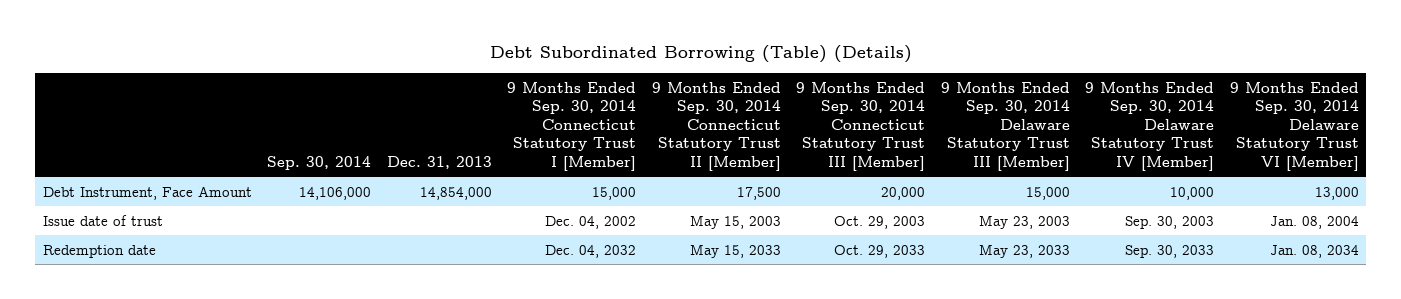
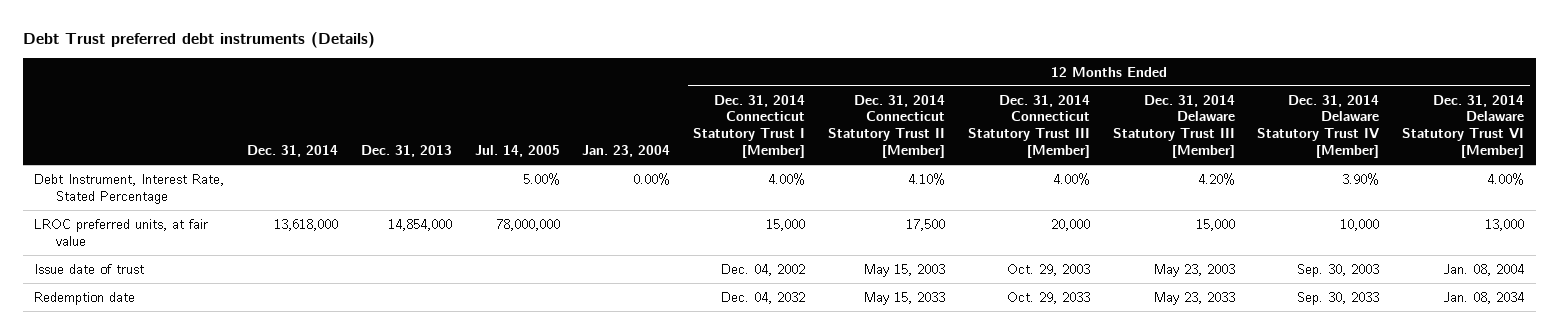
- Debt Subordinated Borrowing (Table) (Details)
+ Debt Trust preferred debt instruments (Details)
- | Sep. 30, 2014 | Dec. 31, 2013 | 9 Months Ended Sep. 30, 2014 Connecticut Statutory Trust I [Member] | 9 Months Ended Sep. 30, 2014 Connecticut Statutory Trust II [Member] | 9 Months Ended Sep. 30, 2014 Connecticut Statutory Trust III [Member] | 9 Months Ended Sep. 30, 2014 Delaware Statutory Trust III [Member] | 9 Months Ended Sep. 30, 2014 Delaware Statutory Trust IV [Member] | 9 Months Ended Sep. 30, 2014 Delaware Statutory Trust VI [Member]
+ | Dec. 31, 2014 | Dec. 31, 2013 | Jul. 14, 2005 | Jan. 23, 2004 | 12 Months Ended Dec. 31, 2014 Connecticut Statutory Trust I [Member] | 12 Months Ended Dec. 31, 2014 Connecticut Statutory Trust II [Member] | 12 Months Ended Dec. 31, 2014 Connecticut Statutory Trust III [Member] | 12 Months Ended Dec. 31, 2014 Delaware Statutory Trust III [Member] | 12 Months Ended Dec. 31, 2014 Delaware Statutory Trust IV [Member] | 12 Months Ended Dec. 31, 2014 Delaware Statutory Trust VI [Member]
- Debt Instrument, Face Amount | 14,106,000 | 14,854,000 | 15,000 | 17,500 | 20,000 | 15,000 | 10,000 | 13,000
+ Debt Instrument, Interest Rate, Stated Percentage | | | 5.00% | 0.00% | 4.00% | 4.10% | 4.00% | 4.20% | 3.90% | 4.00%
+ LROC preferred units, at fair value | 13,618,000 | 14,854,000 | 78,000,000 | | 15,000 | 17,500 | 20,000 | 15,000 | 10,000 | 13,000

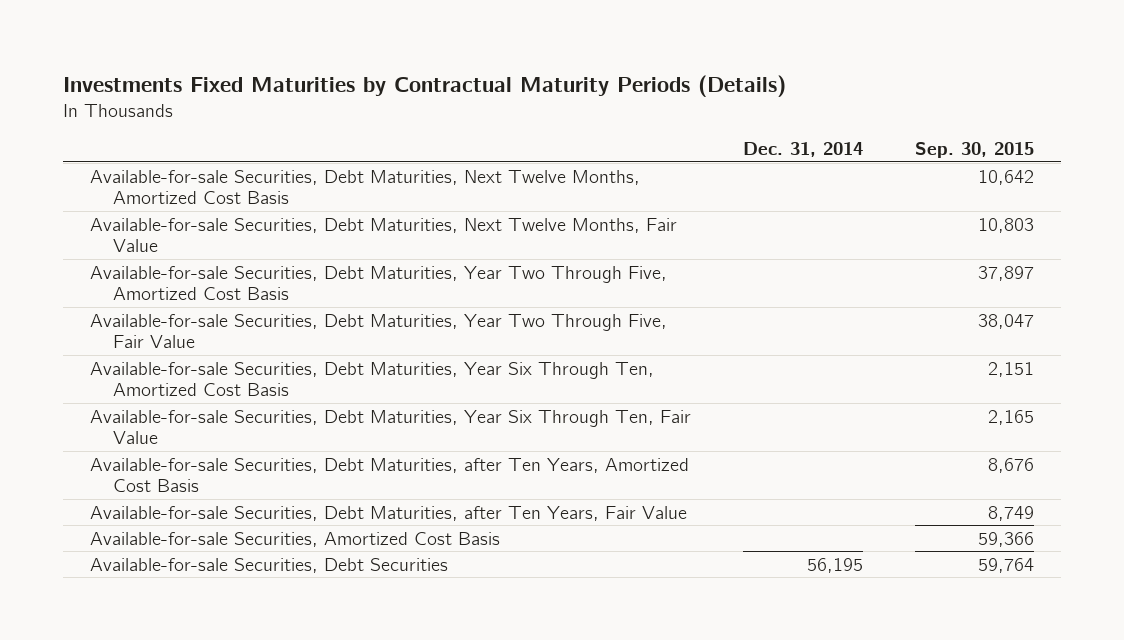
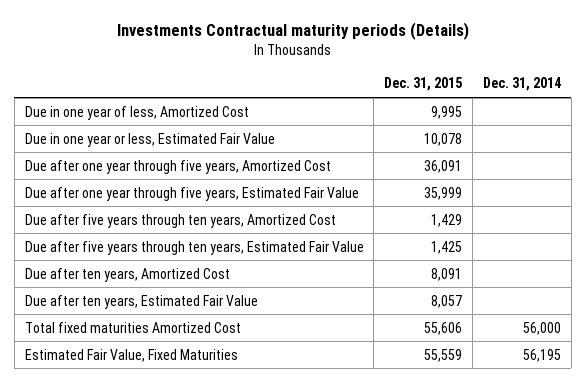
- Investments Fixed Maturities by Contractual Maturity Periods (Details)
+ Investments Contractual maturity periods (Details)
- | Dec. 31, 2014 | Sep. 30, 2015
+ | Dec. 31, 2015 | Dec. 31, 2014
- Available-for-sale Securities, Debt Maturities, Next Twelve Months, Amortized Cost Basis | | 10,642
- Available-for-sale Securities, Debt Maturities, Next Twelve Months, Fair Value | | 10,803
- Available-for-sale Securities, Debt Maturities, Year Two Through Five, Amortized Cost Basis | | 37,897
- Available-for-sale Securities, Debt Maturities, Year Two Through Five, Fair Value | | 38,047
- Available-for-sale Securities, Debt Maturities, Year Six Through Ten, Amortized Cost Basis | | 2,151
- Available-for-sale Securities, Debt Maturities, Year Six Through Ten, Fair Value | | 2,165
- Available-for-sale Securities, Debt Maturities, after Ten Years, Amortized Cost Basis | | 8,676
- Available-for-sale Securities, Debt Maturities, after Ten Years, Fair Value | | 8,749
- Available-for-sale Securities, Amortized Cost Basis | | 59,366
- Available-for-sale Securities, Debt Securities | 56,195 | 59,764
+ Due in one year of less, Amortized Cost | 9,995 |
+ Due in one year or less, Estimated Fair Value | 10,078 |
+ Due after one year through five years, Amortized Cost | 36,091 |
+ Due after one year through five years, Estimated Fair Value | 35,999 |
+ Due after five years through ten years, Amortized Cost | 1,429 |
+ Due after five years through ten years, Estimated Fair Value | 1,425 |
+ Due after ten years, Amortized Cost | 8,091 |
+ Due after ten years, Estimated Fair Value | 8,057 |
+ Total fixed maturities Amortized Cost | 55,606 | 56,000
+ Estimated Fair Value, Fixed Maturities | 55,559 | 56,195

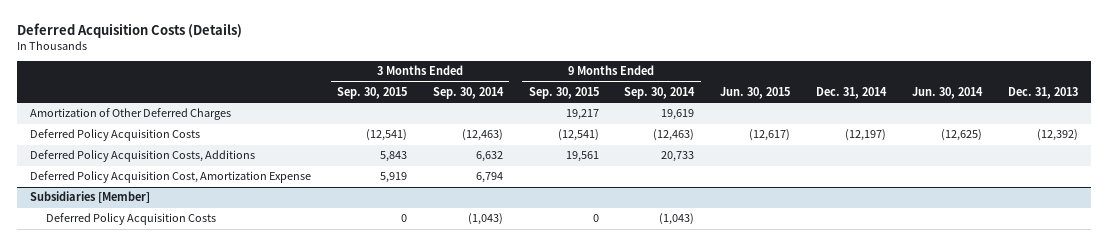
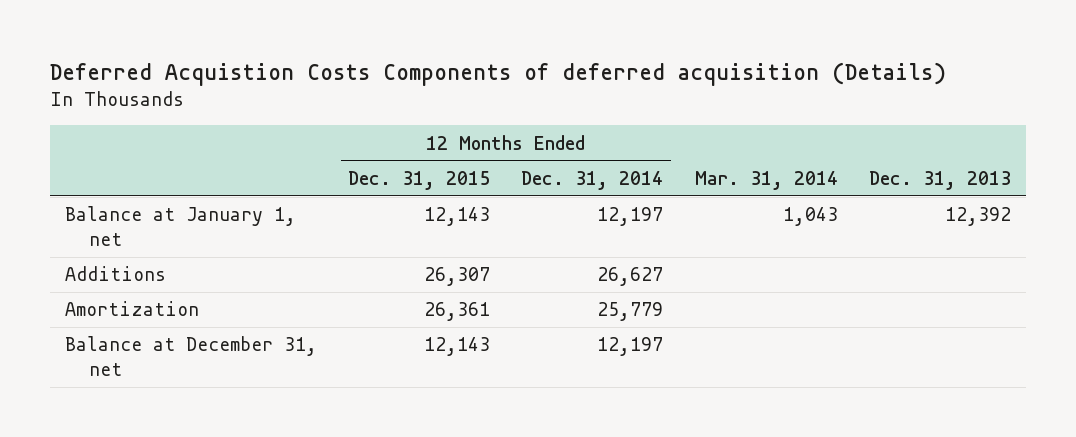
- Deferred Acquisition Costs (Details)
+ Deferred Acquistion Costs Components of deferred acquisition (Details)
- | 3 Months Ended Sep. 30, 2015 | 3 Months Ended Sep. 30, 2014 | 9 Months Ended Sep. 30, 2015 | 9 Months Ended Sep. 30, 2014 | Jun. 30, 2015 | Dec. 31, 2014 | Jun. 30, 2014 | Dec. 31, 2013
+ | 12 Months Ended Dec. 31, 2015 | 12 Months Ended Dec. 31, 2014 | Mar. 31, 2014 | Dec. 31, 2013
- Amortization of Other Deferred Charges | | | 19,217 | 19,619 | | | |
- Deferred Policy Acquisition Costs | (12,541) | (12,463) | (12,541) | (12,463) | (12,617) | (12,197) | (12,625) | (12,392)
- Deferred Policy Acquisition Costs, Additions | 5,843 | 6,632 | 19,561 | 20,733 | | | |
- Deferred Policy Acquisition Cost, Amortization Expense | 5,919 | 6,794 | | | | | |
- Subsidiaries [Member]
- Deferred Policy Acquisition Costs | 0 | (1,043) | 0 | (1,043) | | | |
+ Balance at January 1, net | 12,143 | 12,197 | 1,043 | 12,392
+ Additions | 26,307 | 26,627 | |
+ Amortization | 26,361 | 25,779 | |
+ Balance at December 31, net | 12,143 | 12,197 | |

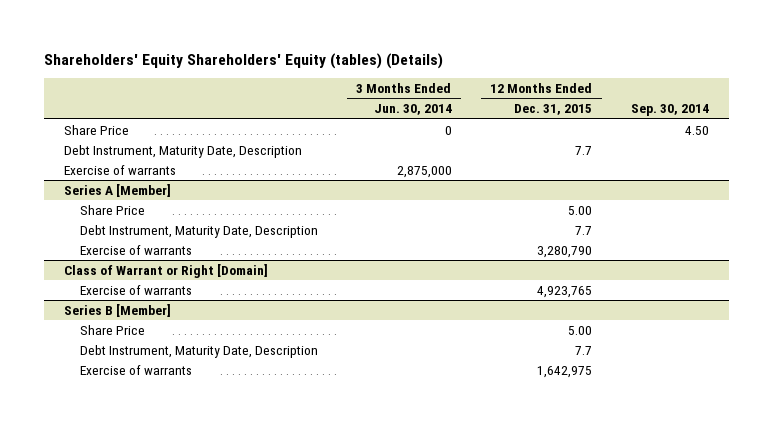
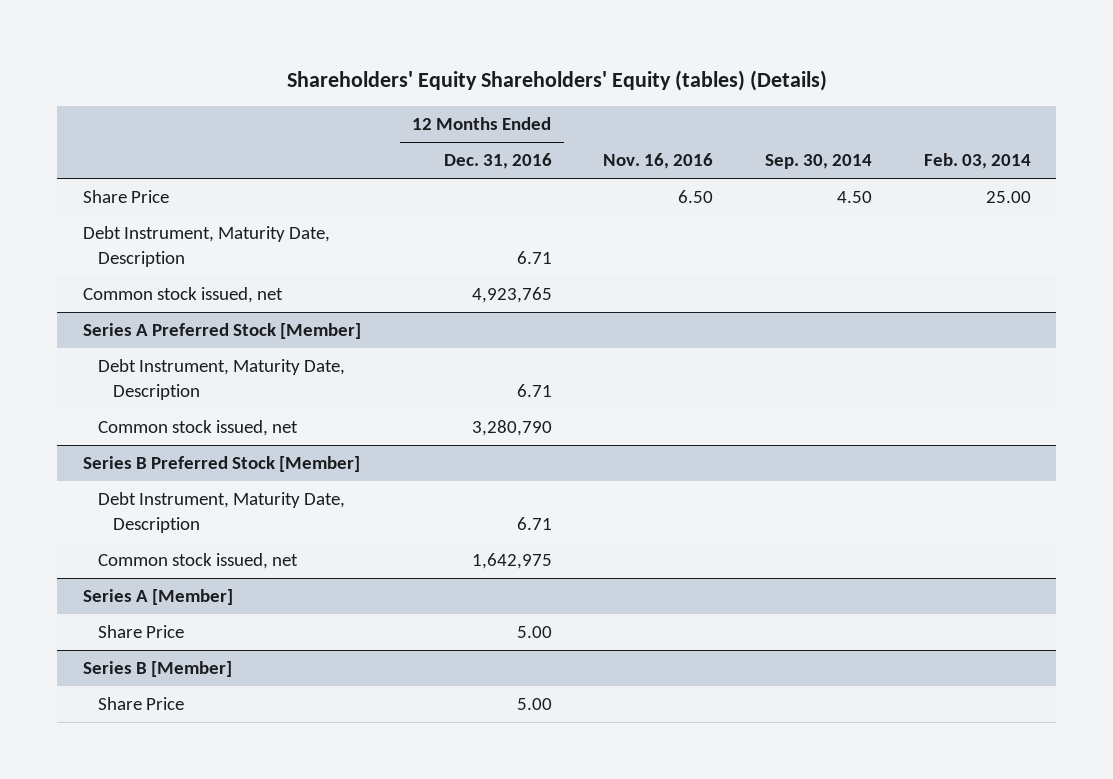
- | 3 Months Ended Jun. 30, 2014 | 12 Months Ended Dec. 31, 2015 | Sep. 30, 2014
+ | 12 Months Ended Dec. 31, 2016 | Nov. 16, 2016 | Sep. 30, 2014 | Feb. 03, 2014
- Exercise of warrants | 2,875,000 | |
+ Common stock issued, net | 4,923,765 | | |
+ Series A Preferred Stock [Member]
+ Debt Instrument, Maturity Date, Description | 6.71 | | |
+ Common stock issued, net | 3,280,790 | | |
+ Series B Preferred Stock [Member]
+ Debt Instrument, Maturity Date, Description | 6.71 | | |
+ Common stock issued, net | 1,642,975 | | |
@ Series A [Member]
- Debt Instrument, Maturity Date, Description | | 7.7 |
- Exercise of warrants | | 3,280,790 |
- Class of Warrant or Right [Domain]
- Exercise of warrants | | 4,923,765 |
@ Series B [Member]
- Debt Instrument, Maturity Date, Description | | 7.7 |
- Exercise of warrants | | 1,642,975 |

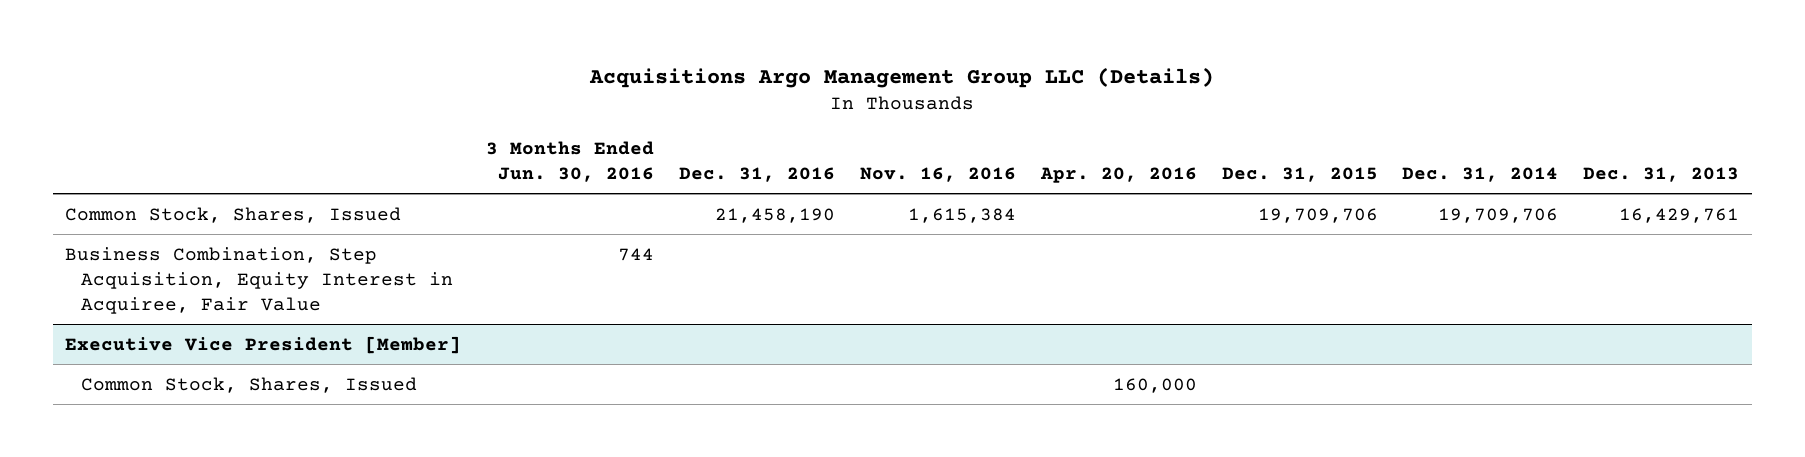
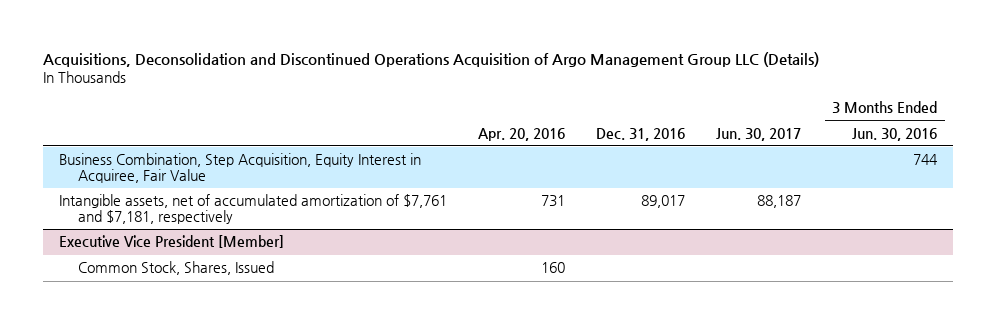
- Acquisitions Argo Management Group LLC (Details)
+ Acquisitions, Deconsolidation and Discontinued Operations Acquisition of Argo Management Group LLC (Details)
- | 3 Months Ended Jun. 30, 2016 | Dec. 31, 2016 | Nov. 16, 2016 | Apr. 20, 2016 | Dec. 31, 2015 | Dec. 31, 2014 | Dec. 31, 2013
+ | Apr. 20, 2016 | Dec. 31, 2016 | Jun. 30, 2017 | 3 Months Ended Jun. 30, 2016
- Common Stock, Shares, Issued | | 21,458,190 | 1,615,384 | | 19,709,706 | 19,709,706 | 16,429,761
+ Intangible assets, net of accumulated amortization of $7,761 and $7,181, respectively | 731 | 89,017 | 88,187 |
@ Executive Vice President [Member]
- Common Stock, Shares, Issued | | | | 160,000 | | |
+ Common Stock, Shares, Issued | 160 | | |

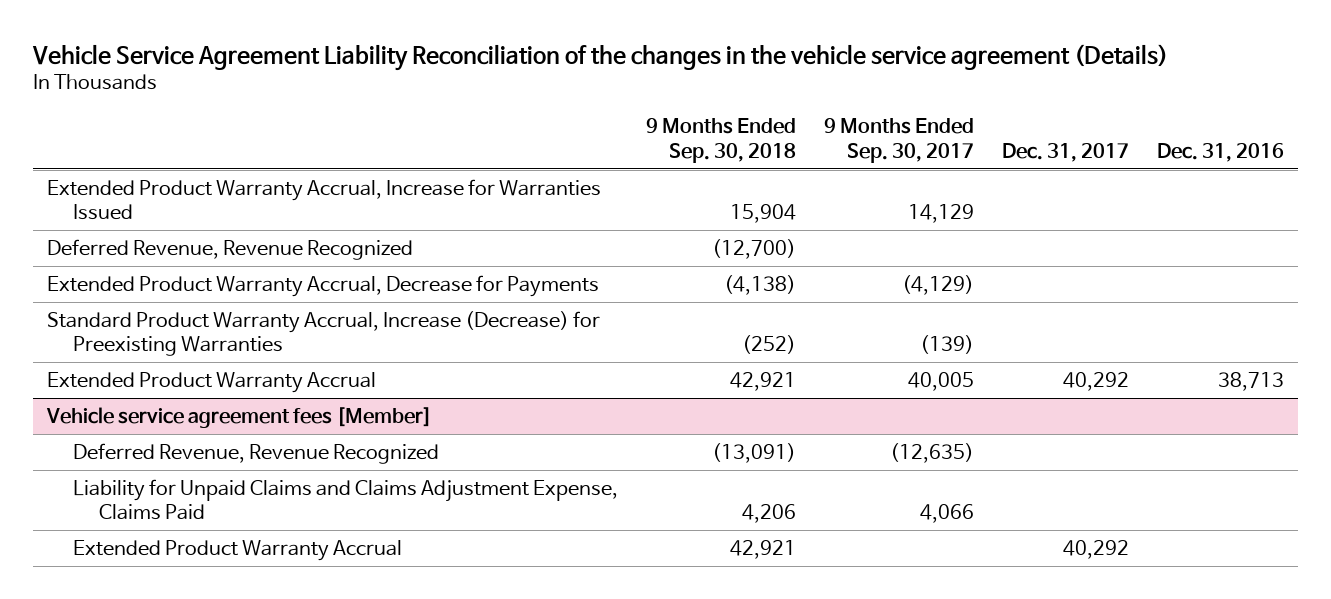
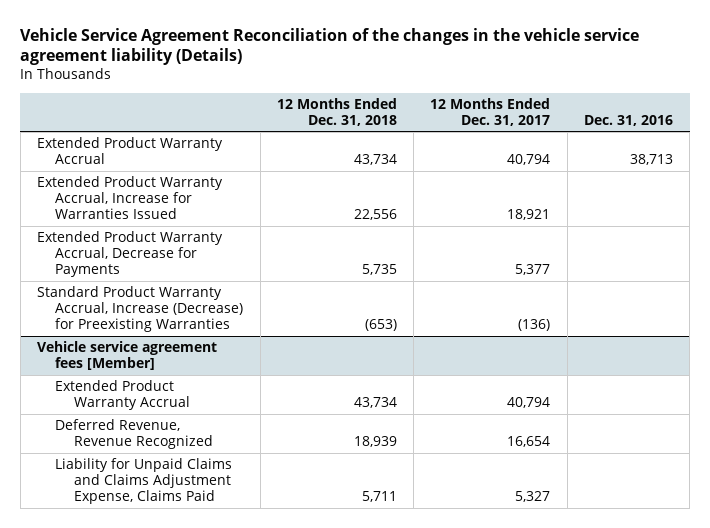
- Vehicle Service Agreement Liability Reconciliation of the changes in the vehicle service agreement (Details)
+ Vehicle Service Agreement Reconciliation of the changes in the vehicle service agreement liability (Details)
- | 9 Months Ended Sep. 30, 2018 | 9 Months Ended Sep. 30, 2017 | Dec. 31, 2017 | Dec. 31, 2016
+ | 12 Months Ended Dec. 31, 2018 | 12 Months Ended Dec. 31, 2017 | Dec. 31, 2016
moved up: Extended Product Warranty Accrual | 43,734 | 40,794 | 38,713
- Deferred Revenue, Revenue Recognized | (12,700) | | |
@ Vehicle service agreement fees [Member]
moved up: Extended Product Warranty Accrual | 43,734 | 40,794 |

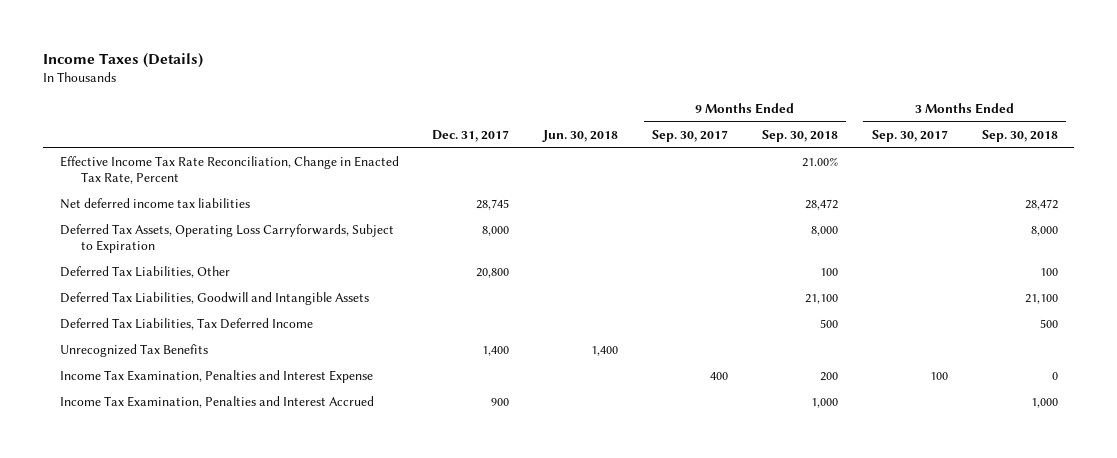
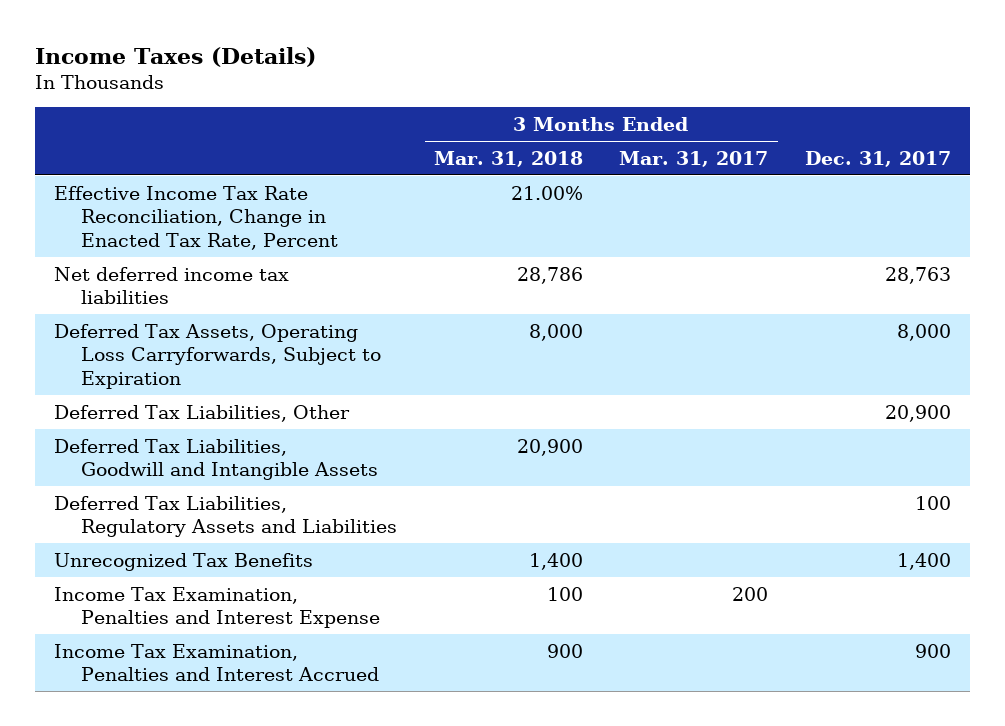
- | Dec. 31, 2017 | Jun. 30, 2018 | 9 Months Ended Sep. 30, 2017 | 9 Months Ended Sep. 30, 2018 | 3 Months Ended Sep. 30, 2017 | 3 Months Ended Sep. 30, 2018
+ | 3 Months Ended Mar. 31, 2018 | 3 Months Ended Mar. 31, 2017 | Dec. 31, 2017
- Net deferred income tax liabilities | 28,745 | | | 28,472 | | 28,472
+ Net deferred income tax liabilities | 28,786 | | 28,763
- Deferred Tax Liabilities, Other | 20,800 | | | 100 | | 100
+ Deferred Tax Liabilities, Other | | | 20,900
- Deferred Tax Liabilities, Tax Deferred Income | | | | 500 | | 500
+ Deferred Tax Liabilities, Regulatory Assets and Liabilities | | | 100

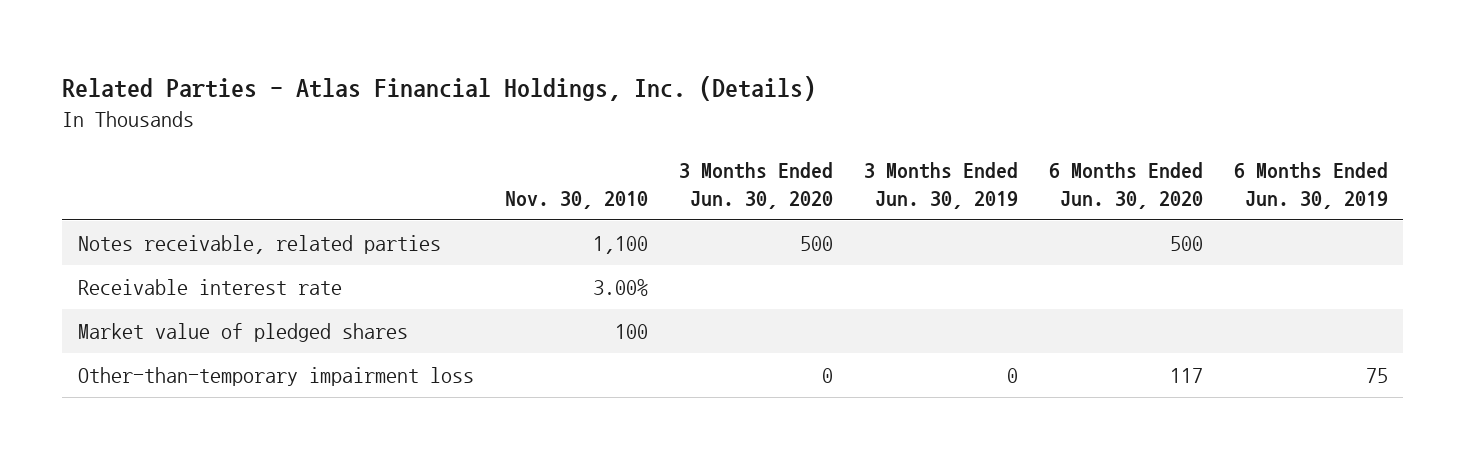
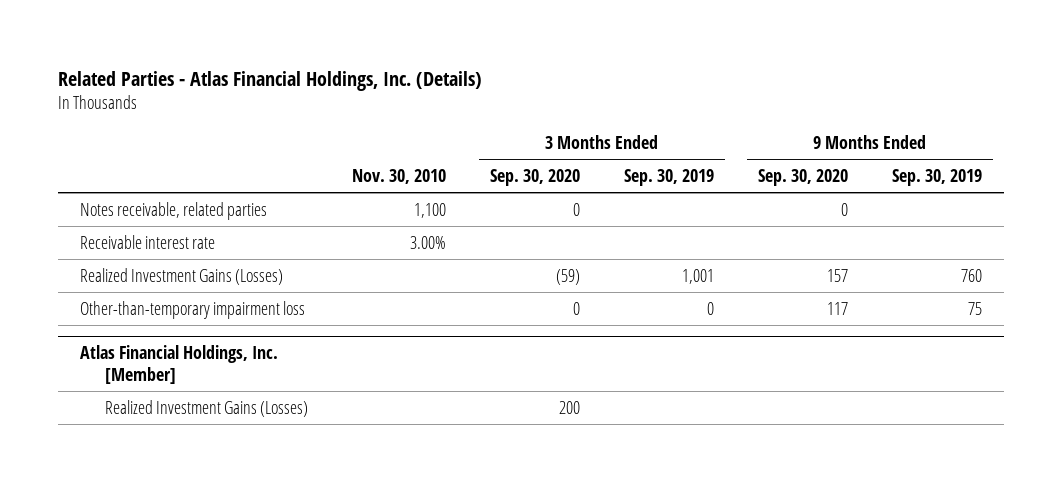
- | Nov. 30, 2010 | 3 Months Ended Jun. 30, 2020 | 3 Months Ended Jun. 30, 2019 | 6 Months Ended Jun. 30, 2020 | 6 Months Ended Jun. 30, 2019
+ | Nov. 30, 2010 | 3 Months Ended Sep. 30, 2020 | 3 Months Ended Sep. 30, 2019 | 9 Months Ended Sep. 30, 2020 | 9 Months Ended Sep. 30, 2019
- Market value of pledged shares | 100 | | | |
+ Realized Investment Gains (Losses) | | (59) | 1,001 | 157 | 760
+ Atlas Financial Holdings, Inc. [Member]
+ Realized Investment Gains (Losses) | | 200 | | |

